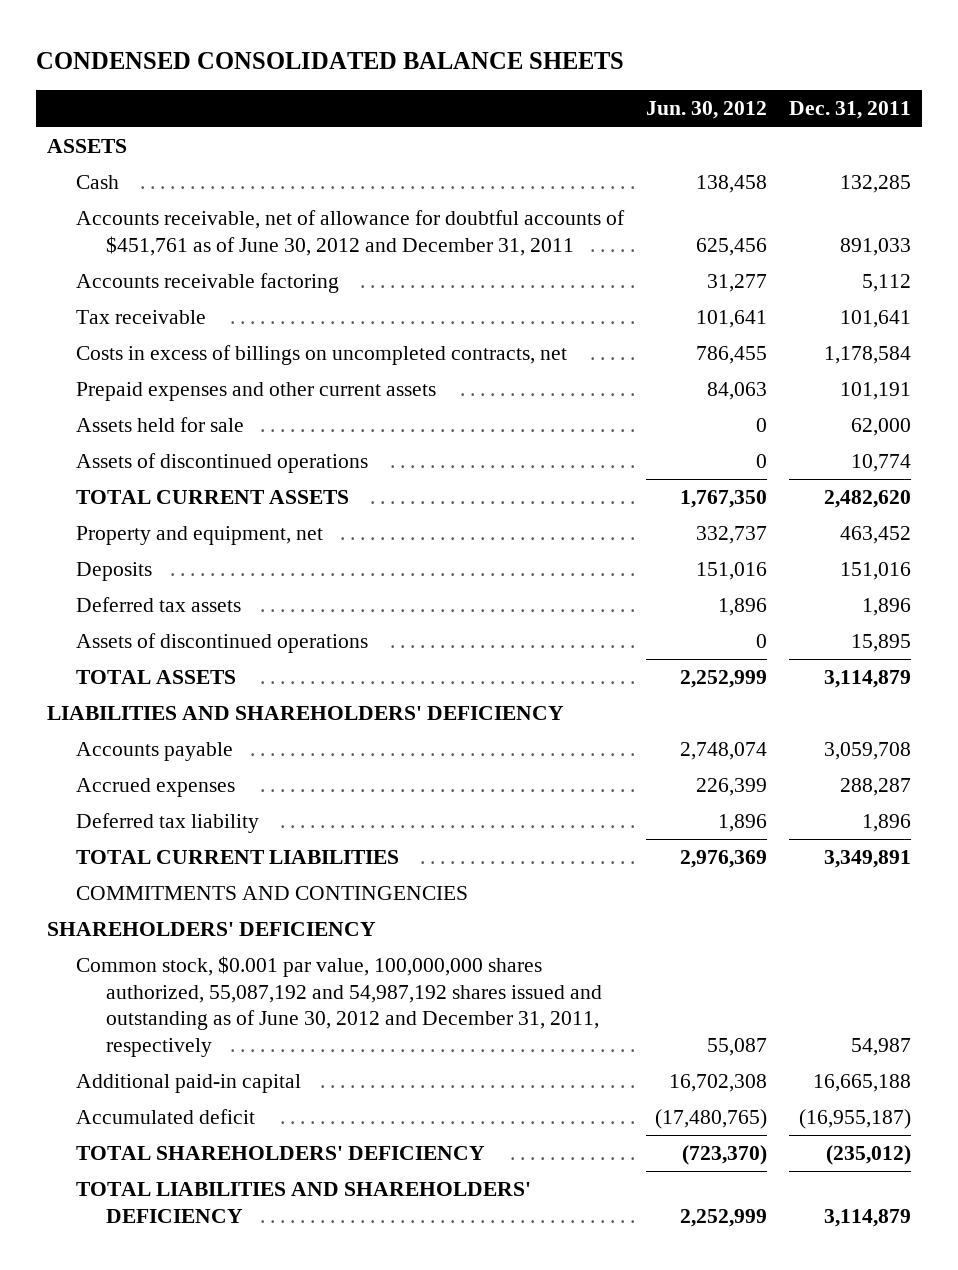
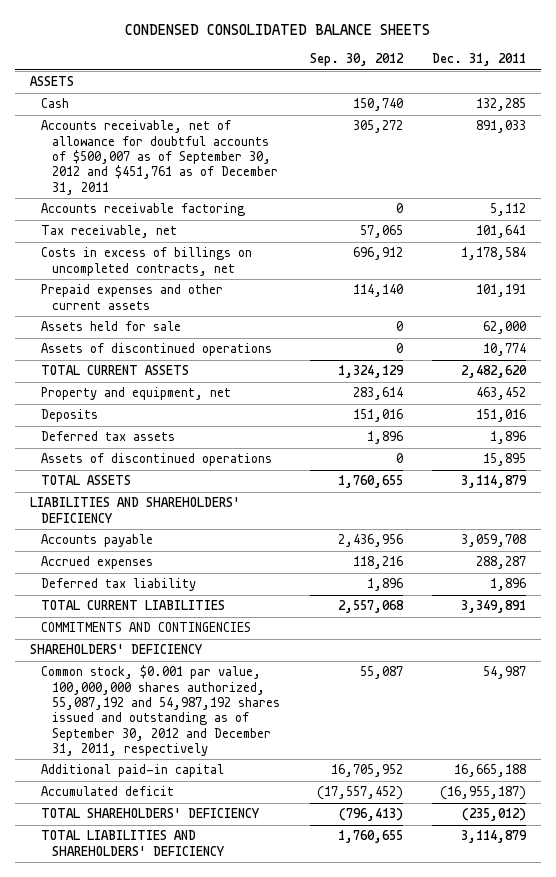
- | Jun. 30, 2012 | Dec. 31, 2011
+ | Sep. 30, 2012 | Dec. 31, 2011
- Accounts receivable, net of allowance for doubtful accounts of $451,761 as of June 30, 2012 and December 31, 2011 | 625,456 | 891,033
+ Accounts receivable, net of allowance for doubtful accounts of $500,007 as of September 30, 2012 and $451,761 as of December 31, 2011 | 305,272 | 891,033
- Tax receivable | 101,641 | 101,641
+ Tax receivable, net | 57,065 | 101,641
- Common stock, $0.001 par value, 100,000,000 shares authorized, 55,087,192 and 54,987,192 shares issued and outstanding as of June 30, 2012 and December 31, 2011, respectively | 55,087 | 54,987
+ Common stock, $0.001 par value, 100,000,000 shares authorized, 55,087,192 and 54,987,192 shares issued and outstanding as of September 30, 2012 and December 31, 2011, respectively | 55,087 | 54,987

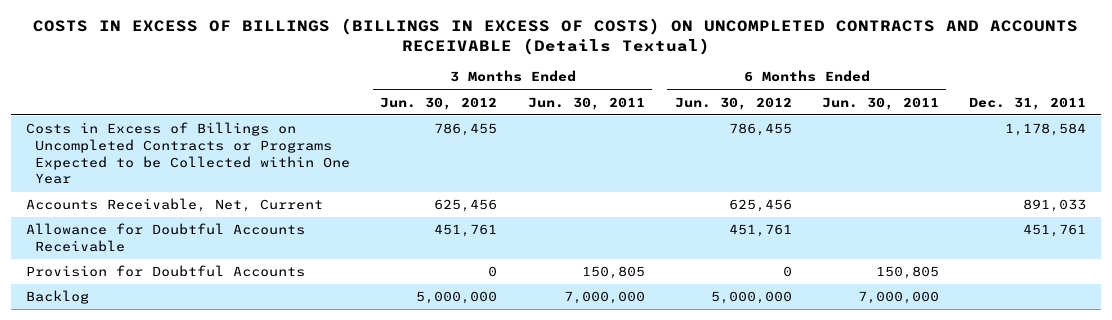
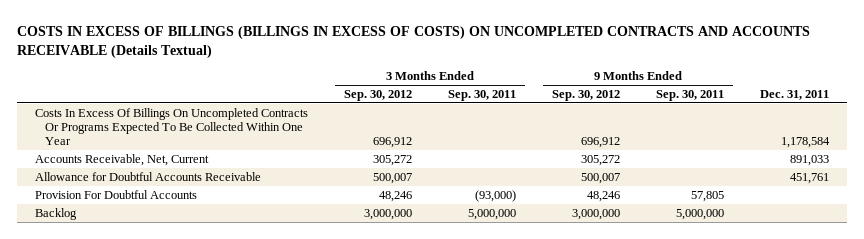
- | 3 Months Ended Jun. 30, 2012 | 3 Months Ended Jun. 30, 2011 | 6 Months Ended Jun. 30, 2012 | 6 Months Ended Jun. 30, 2011 | Dec. 31, 2011
+ | 3 Months Ended Sep. 30, 2012 | 3 Months Ended Sep. 30, 2011 | 9 Months Ended Sep. 30, 2012 | 9 Months Ended Sep. 30, 2011 | Dec. 31, 2011
- Costs in Excess of Billings on Uncompleted Contracts or Programs Expected to be Collected within One Year | 786,455 | | 786,455 | | 1,178,584
+ Costs In Excess Of Billings On Uncompleted Contracts Or Programs Expected To Be Collected Within One Year | 696,912 | | 696,912 | | 1,178,584
- Provision for Doubtful Accounts | 0 | 150,805 | 0 | 150,805 |
+ Provision For Doubtful Accounts | 48,246 | (93,000) | 48,246 | 57,805 |

